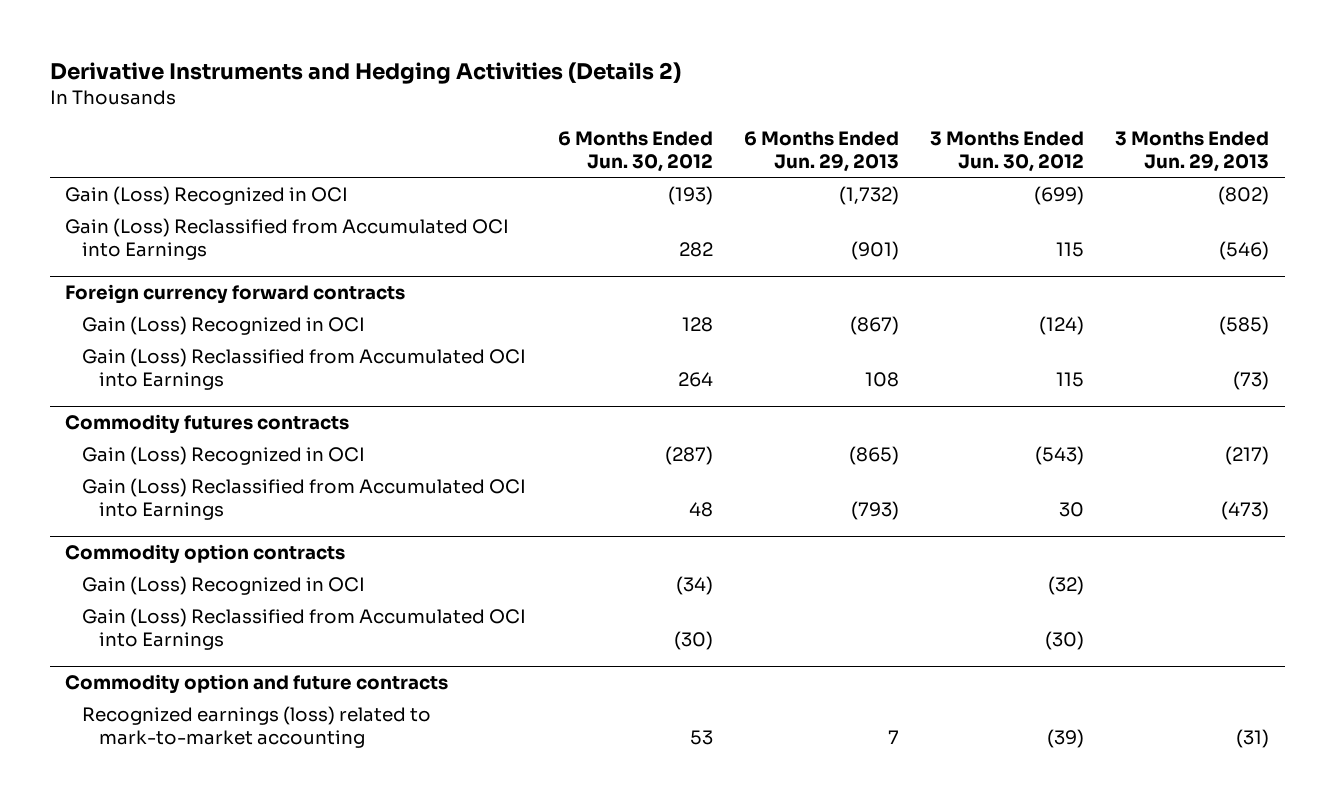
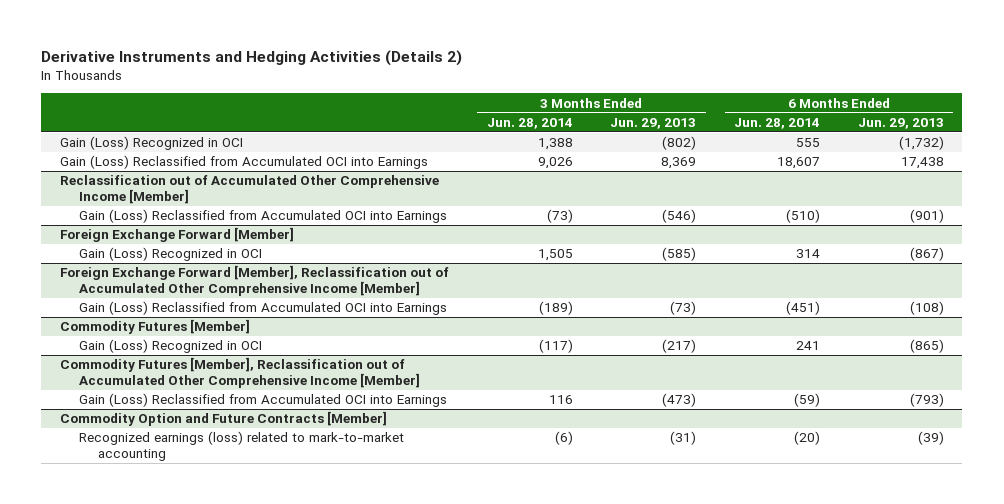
- | 6 Months Ended Jun. 30, 2012 | 6 Months Ended Jun. 29, 2013 | 3 Months Ended Jun. 30, 2012 | 3 Months Ended Jun. 29, 2013
+ | 3 Months Ended Jun. 28, 2014 | 3 Months Ended Jun. 29, 2013 | 6 Months Ended Jun. 28, 2014 | 6 Months Ended Jun. 29, 2013
+ Gain (Loss) Reclassified from Accumulated OCI into Earnings | 9,026 | 8,369 | 18,607 | 17,438
+ Reclassification out of Accumulated Other Comprehensive Income [Member]
- Foreign currency forward contracts
+ Foreign Exchange Forward [Member]
- Gain (Loss) Reclassified from Accumulated OCI into Earnings | 264 | 108 | 115 | (73)
- Commodity futures contracts
+ Foreign Exchange Forward [Member], Reclassification out of Accumulated Other Comprehensive Income [Member]
+ Gain (Loss) Reclassified from Accumulated OCI into Earnings | (189) | (73) | (451) | (108)
+ Commodity Futures [Member]
+ Commodity Futures [Member], Reclassification out of Accumulated Other Comprehensive Income [Member]
- Commodity option contracts
- Gain (Loss) Recognized in OCI | (34) | | (32) |
- Gain (Loss) Reclassified from Accumulated OCI into Earnings | (30) | | (30) |
- Commodity option and future contracts
- Recognized earnings (loss) related to mark-to-market accounting | 53 | 7 | (39) | (31)
+ Commodity Option and Future Contracts [Member]
+ Recognized earnings (loss) related to mark-to-market accounting | (6) | (31) | (20) | (39)

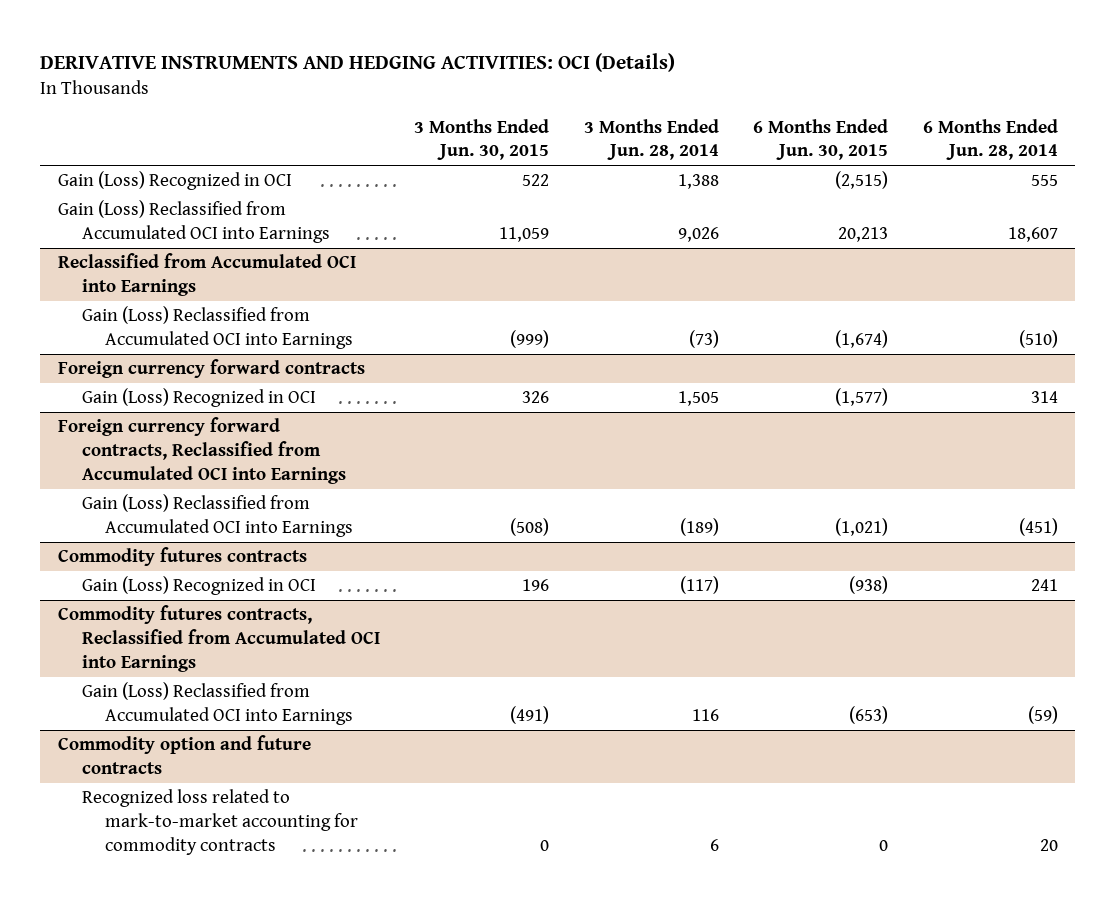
- Derivative Instruments and Hedging Activities (Details 2)
+ DERIVATIVE INSTRUMENTS AND HEDGING ACTIVITIES: OCI (Details)
- | 3 Months Ended Jun. 28, 2014 | 3 Months Ended Jun. 29, 2013 | 6 Months Ended Jun. 28, 2014 | 6 Months Ended Jun. 29, 2013
+ | 3 Months Ended Jun. 30, 2015 | 3 Months Ended Jun. 28, 2014 | 6 Months Ended Jun. 30, 2015 | 6 Months Ended Jun. 28, 2014
- Reclassification out of Accumulated Other Comprehensive Income [Member]
+ Reclassified from Accumulated OCI into Earnings
- Foreign Exchange Forward [Member]
+ Foreign currency forward contracts
- Foreign Exchange Forward [Member], Reclassification out of Accumulated Other Comprehensive Income [Member]
+ Foreign currency forward contracts, Reclassified from Accumulated OCI into Earnings
- Commodity Futures [Member]
+ Commodity futures contracts
- Commodity Futures [Member], Reclassification out of Accumulated Other Comprehensive Income [Member]
+ Commodity futures contracts, Reclassified from Accumulated OCI into Earnings
- Commodity Option and Future Contracts [Member]
- Recognized earnings (loss) related to mark-to-market accounting | (6) | (31) | (20) | (39)
+ Commodity option and future contracts
+ Recognized loss related to mark-to-market accounting for commodity contracts | 0 | 6 | 0 | 20

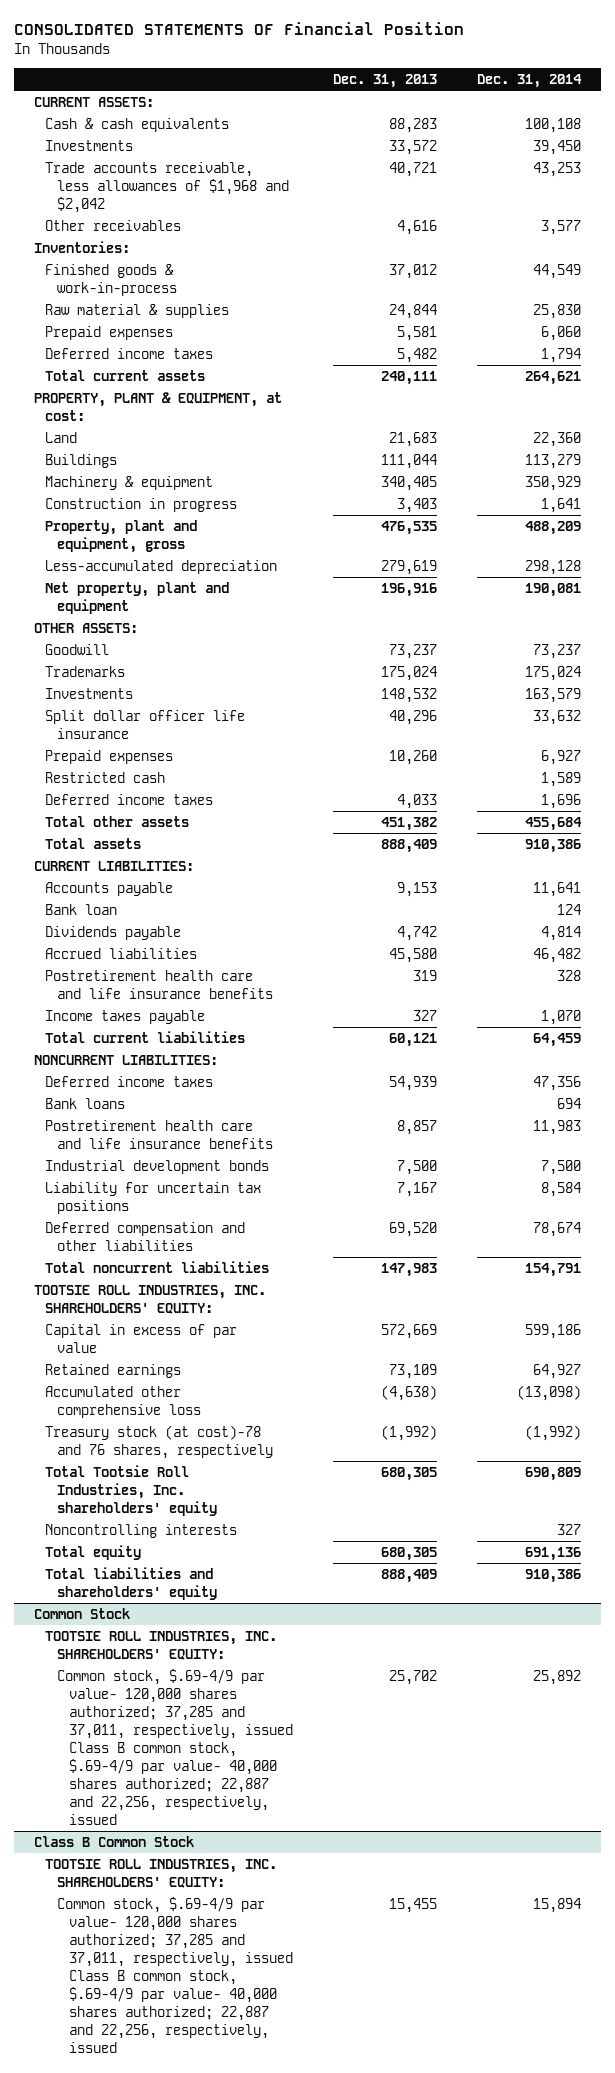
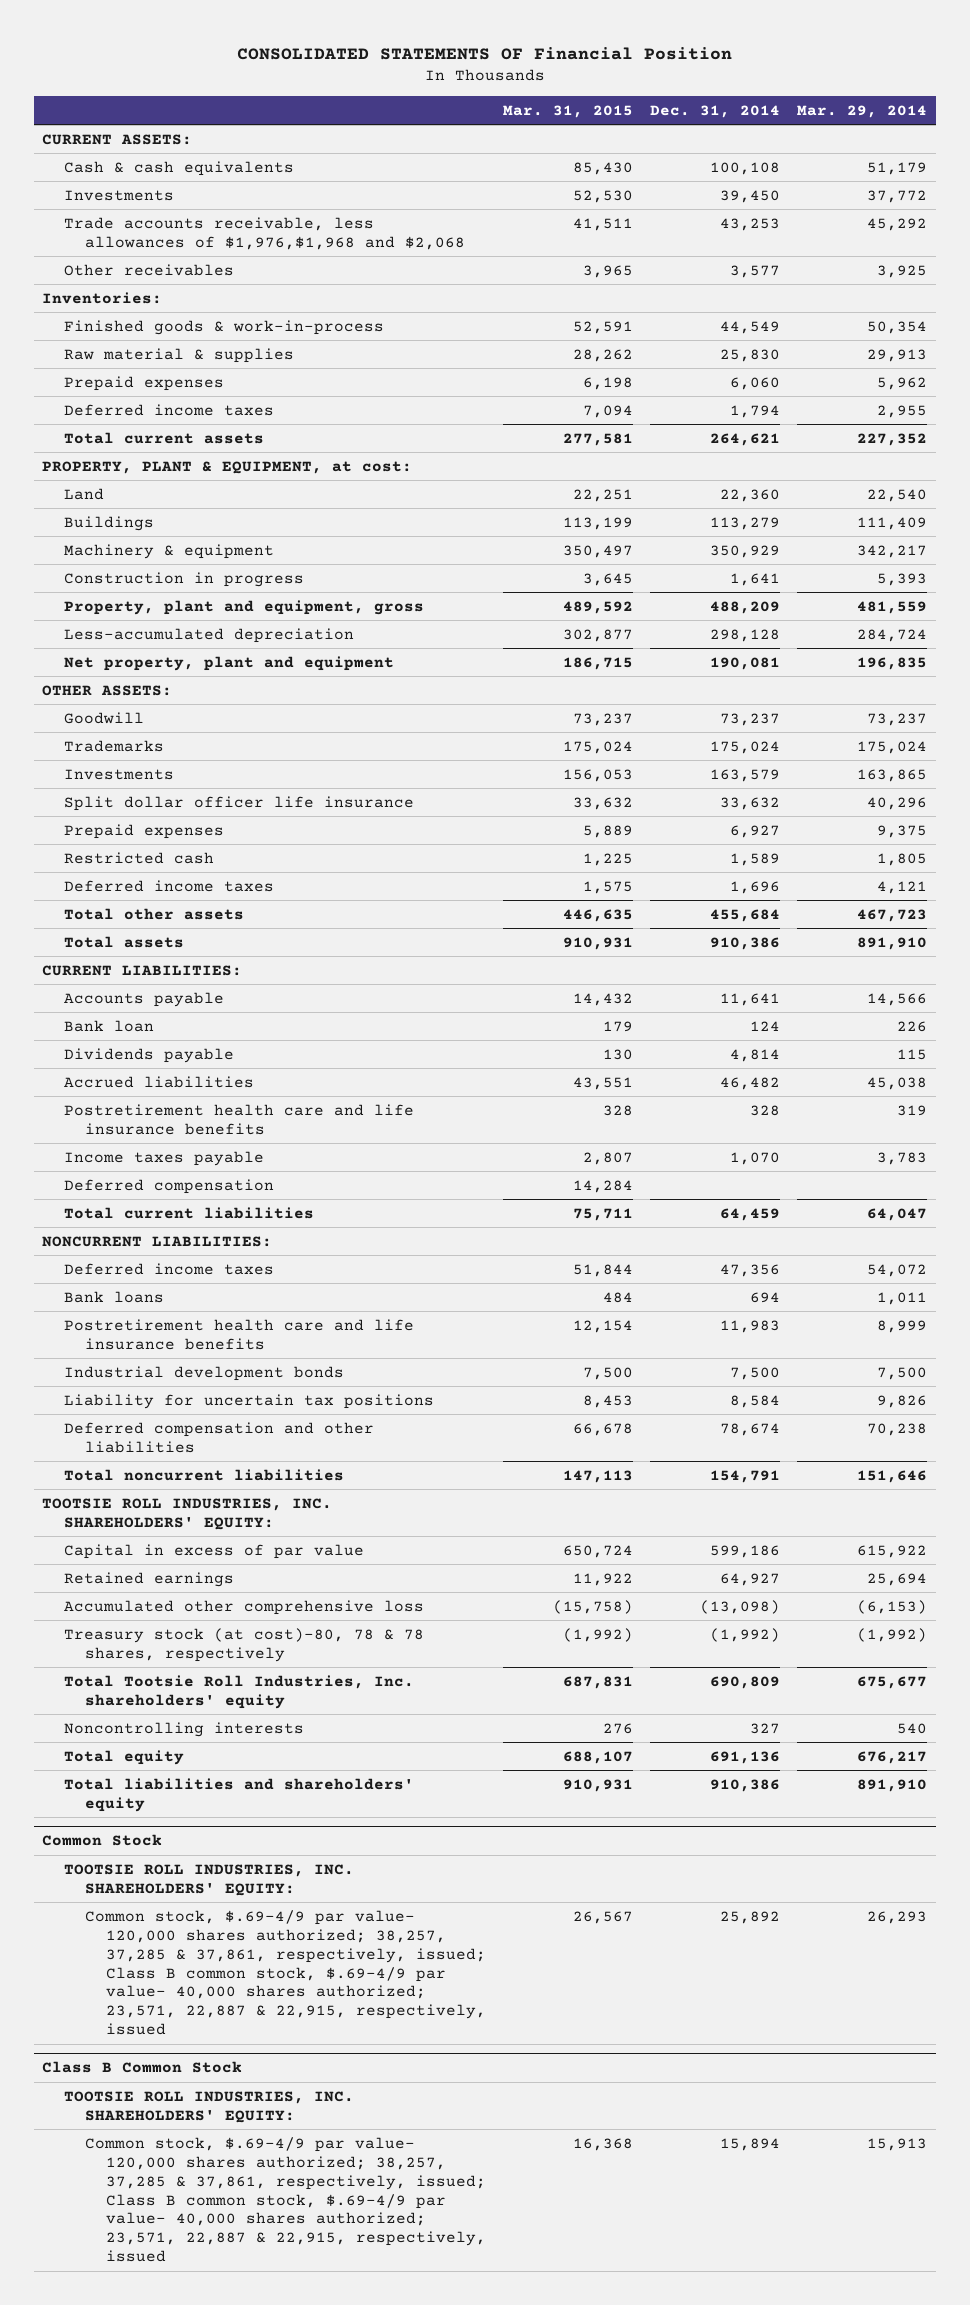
- | Dec. 31, 2013 | Dec. 31, 2014
+ | Mar. 31, 2015 | Dec. 31, 2014 | Mar. 29, 2014
- Trade accounts receivable, less allowances of $1,968 and $2,042 | 40,721 | 43,253
+ Trade accounts receivable, less allowances of $1,976,$1,968 and $2,068 | 41,511 | 43,253 | 45,292
+ Deferred compensation | 14,284 | |
- Treasury stock (at cost)-78 and 76 shares, respectively | (1,992) | (1,992)
+ Treasury stock (at cost)-80, 78 & 78 shares, respectively | (1,992) | (1,992) | (1,992)
@ Common Stock
- Common stock, $.69-4/9 par value- 120,000 shares authorized; 37,285 and 37,011, respectively, issued Class B common stock, $.69-4/9 par value- 40,000 shares authorized; 22,887 and 22,256, respectively, issued | 25,702 | 25,892
+ Common stock, $.69-4/9 par value- 120,000 shares authorized; 38,257, 37,285 & 37,861, respectively, issued; Class B common stock, $.69-4/9 par value- 40,000 shares authorized; 23,571, 22,887 & 22,915, respectively, issued | 26,567 | 25,892 | 26,293
@ Class B Common Stock
- Common stock, $.69-4/9 par value- 120,000 shares authorized; 37,285 and 37,011, respectively, issued Class B common stock, $.69-4/9 par value- 40,000 shares authorized; 22,887 and 22,256, respectively, issued | 15,455 | 15,894
+ Common stock, $.69-4/9 par value- 120,000 shares authorized; 38,257, 37,285 & 37,861, respectively, issued; Class B common stock, $.69-4/9 par value- 40,000 shares authorized; 23,571, 22,887 & 22,915, respectively, issued | 16,368 | 15,894 | 15,913

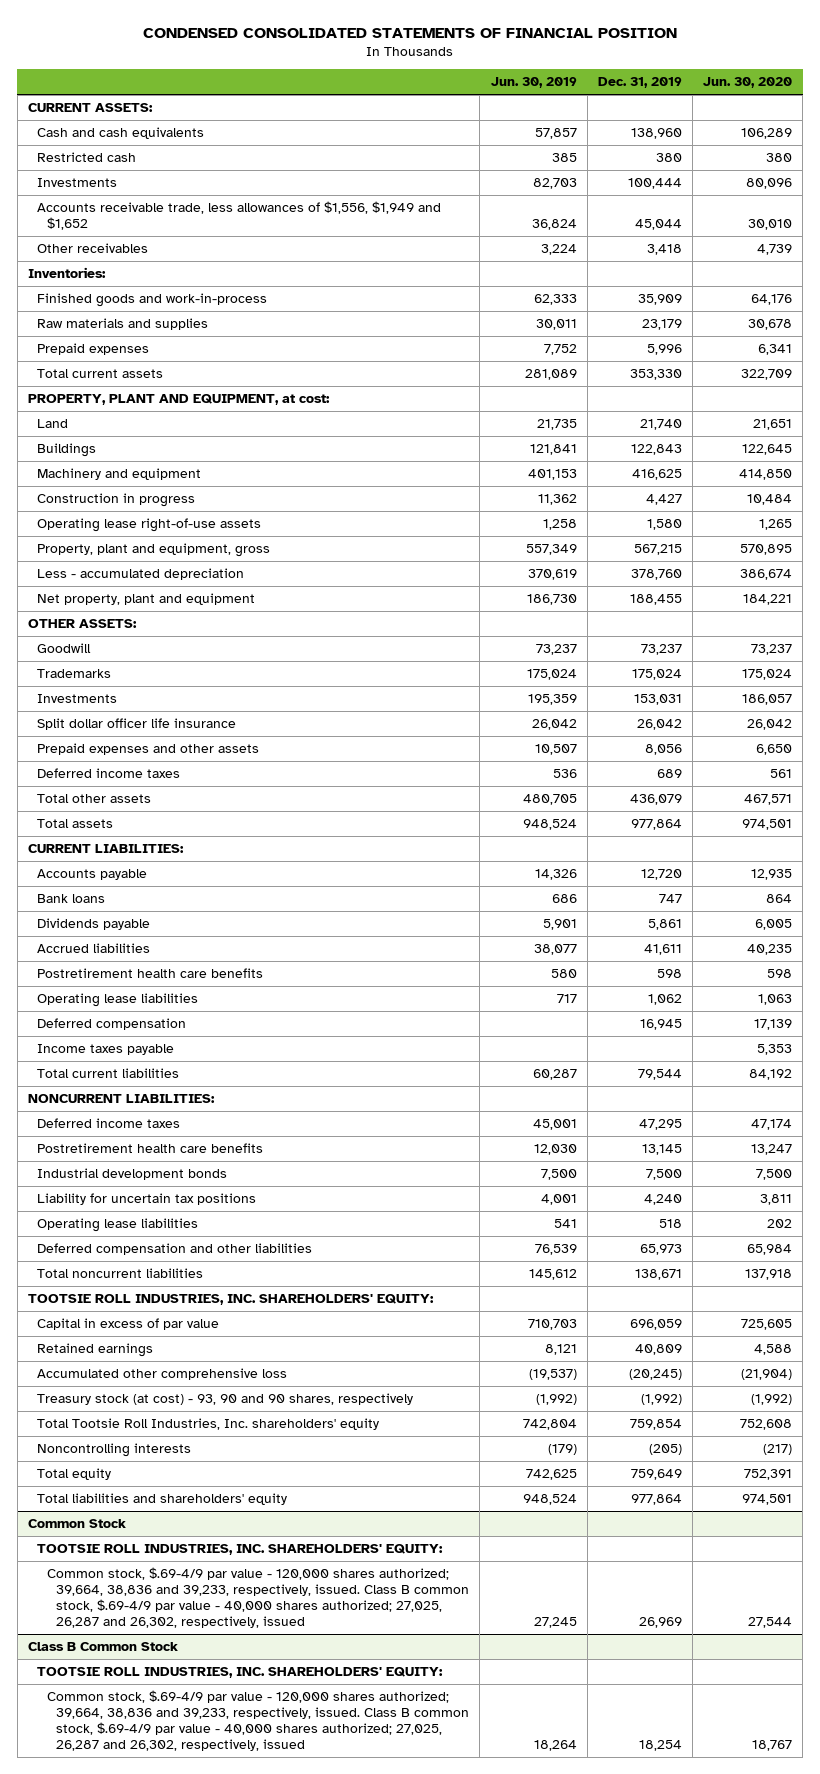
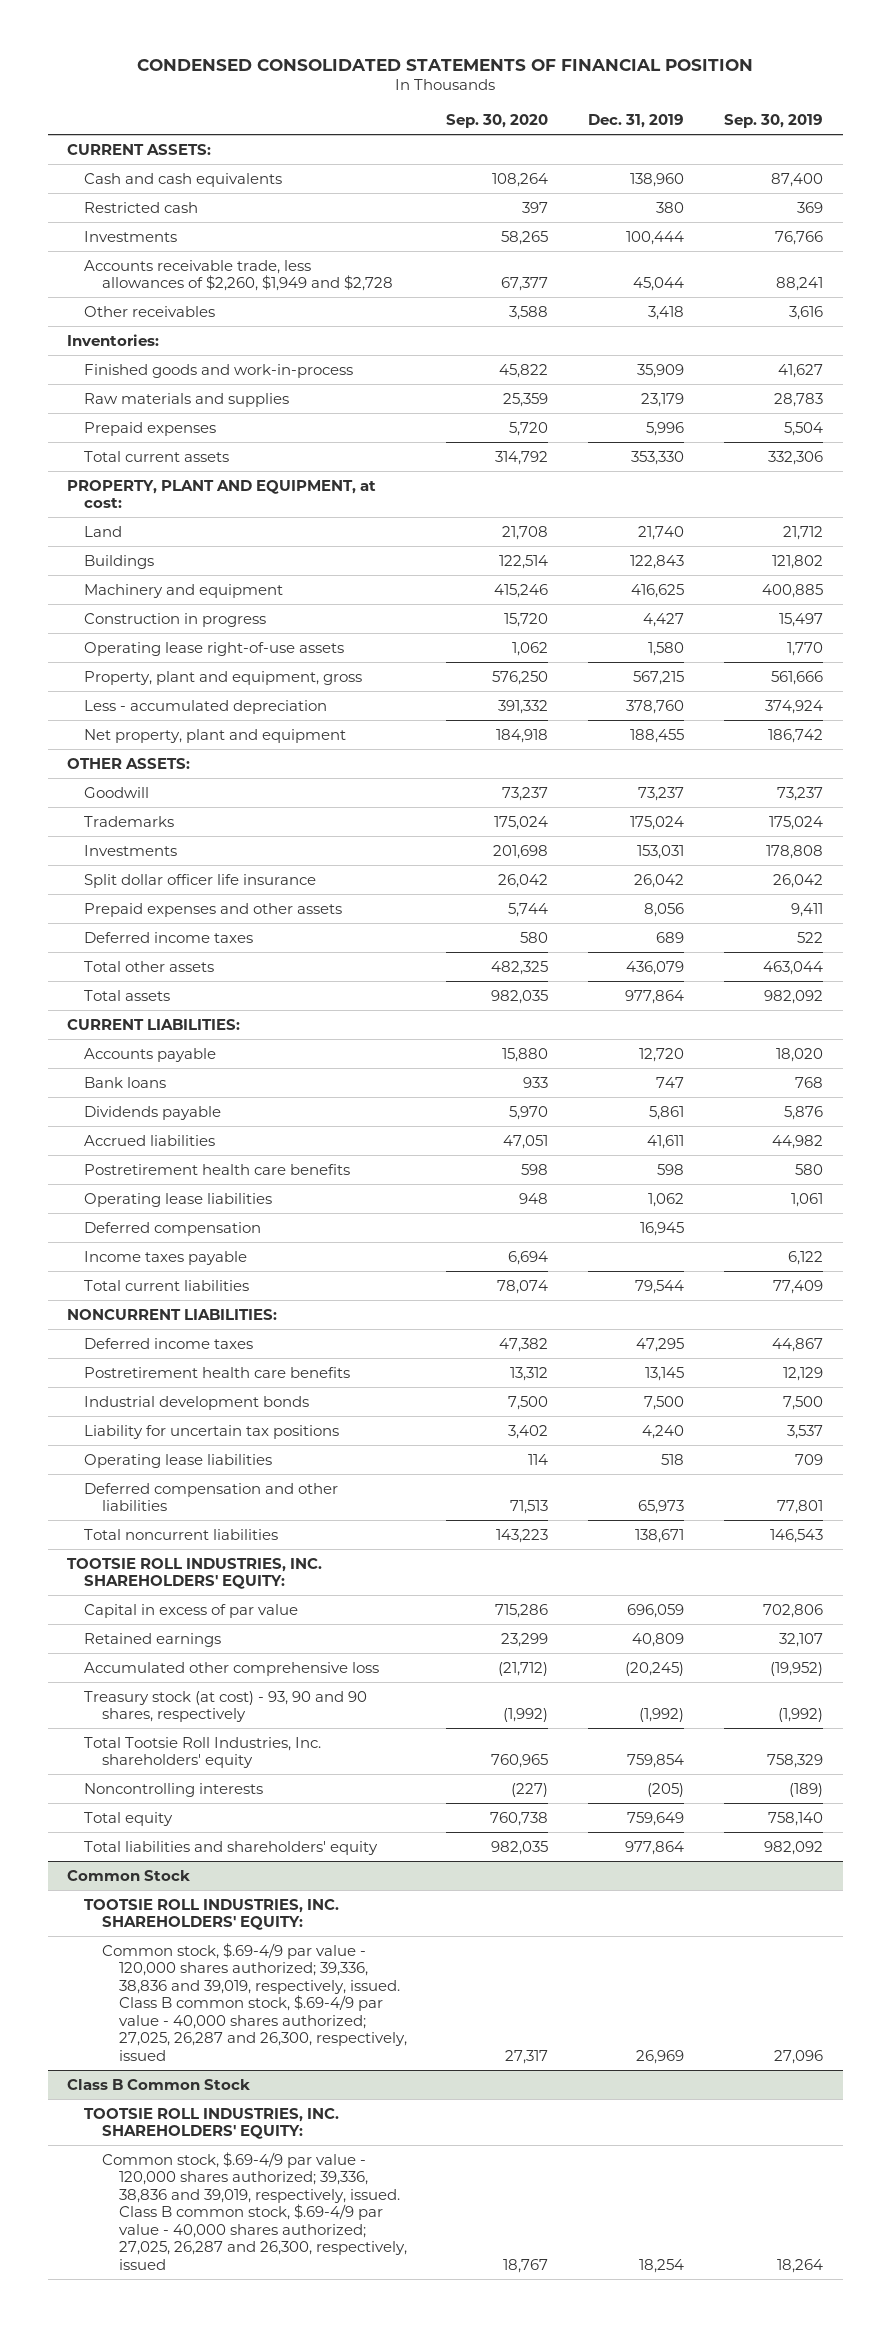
- | Jun. 30, 2019 | Dec. 31, 2019 | Jun. 30, 2020
+ | Sep. 30, 2020 | Dec. 31, 2019 | Sep. 30, 2019
- Accounts receivable trade, less allowances of $1,556, $1,949 and $1,652 | 36,824 | 45,044 | 30,010
+ Accounts receivable trade, less allowances of $2,260, $1,949 and $2,728 | 67,377 | 45,044 | 88,241
@ Common Stock
- Common stock, $.69-4/9 par value - 120,000 shares authorized; 39,664, 38,836 and 39,233, respectively, issued. Class B common stock, $.69-4/9 par value - 40,000 shares authorized; 27,025, 26,287 and 26,302, respectively, issued | 27,245 | 26,969 | 27,544
+ Common stock, $.69-4/9 par value - 120,000 shares authorized; 39,336, 38,836 and 39,019, respectively, issued. Class B common stock, $.69-4/9 par value - 40,000 shares authorized; 27,025, 26,287 and 26,300, respectively, issued | 27,317 | 26,969 | 27,096
@ Class B Common Stock
- Common stock, $.69-4/9 par value - 120,000 shares authorized; 39,664, 38,836 and 39,233, respectively, issued. Class B common stock, $.69-4/9 par value - 40,000 shares authorized; 27,025, 26,287 and 26,302, respectively, issued | 18,264 | 18,254 | 18,767
+ Common stock, $.69-4/9 par value - 120,000 shares authorized; 39,336, 38,836 and 39,019, respectively, issued. Class B common stock, $.69-4/9 par value - 40,000 shares authorized; 27,025, 26,287 and 26,300, respectively, issued | 18,767 | 18,254 | 18,264

